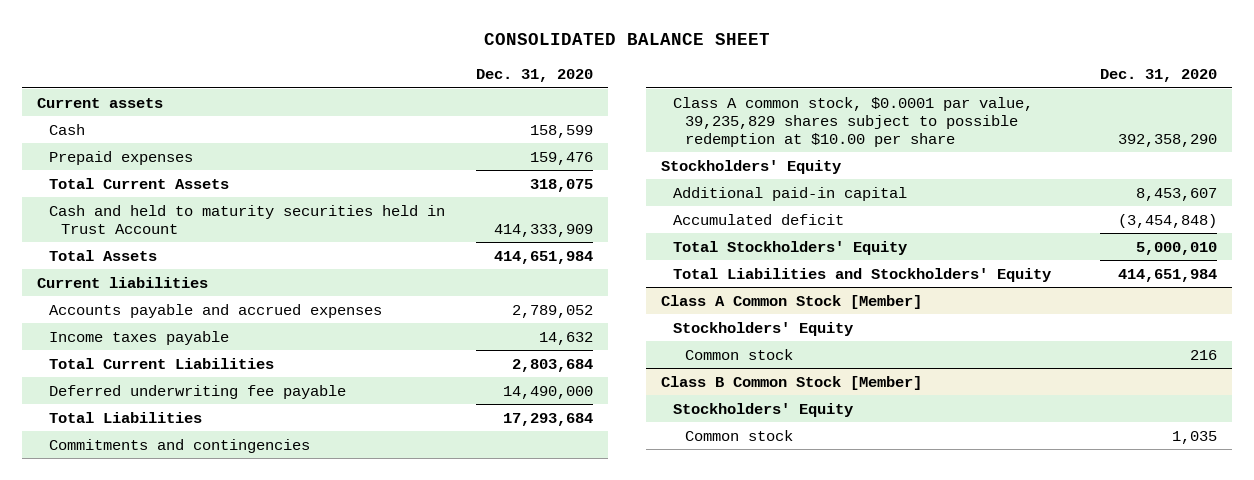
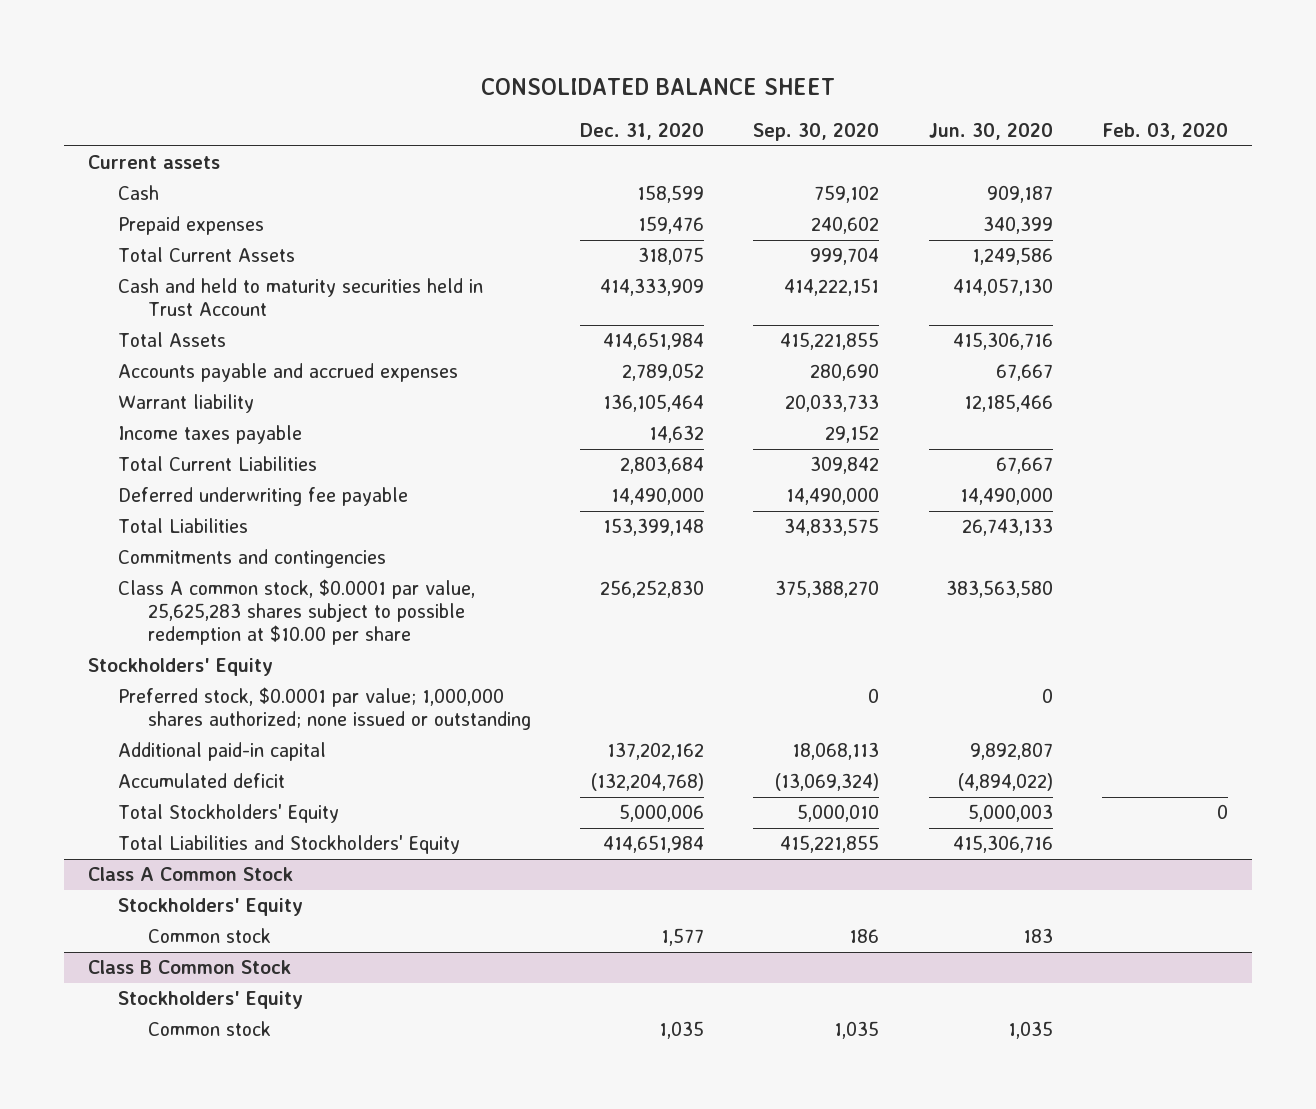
- | Dec. 31, 2020
+ | Dec. 31, 2020 | Sep. 30, 2020 | Jun. 30, 2020 | Feb. 03, 2020
- Current liabilities
+ Warrant liability | 136,105,464 | 20,033,733 | 12,185,466 |
- Total Liabilities | 17,293,684
+ Total Liabilities | 153,399,148 | 34,833,575 | 26,743,133 |
- Class A common stock, $0.0001 par value, 39,235,829 shares subject to possible redemption at $10.00 per share | 392,358,290
+ Class A common stock, $0.0001 par value, 25,625,283 shares subject to possible redemption at $10.00 per share | 256,252,830 | 375,388,270 | 383,563,580 |
- Additional paid-in capital | 8,453,607
- Accumulated deficit | (3,454,848)
- Total Stockholders' Equity | 5,000,010
+ Preferred stock, $0.0001 par value; 1,000,000 shares authorized; none issued or outstanding | | 0 | 0 |
+ Additional paid-in capital | 137,202,162 | 18,068,113 | 9,892,807 |
+ Accumulated deficit | (132,204,768) | (13,069,324) | (4,894,022) |
+ Total Stockholders' Equity | 5,000,006 | 5,000,010 | 5,000,003 | 0
- Class A Common Stock [Member]
+ Class A Common Stock
- Common stock | 216
- Class B Common Stock [Member]
+ Common stock | 1,577 | 186 | 183 |
+ Class B Common Stock

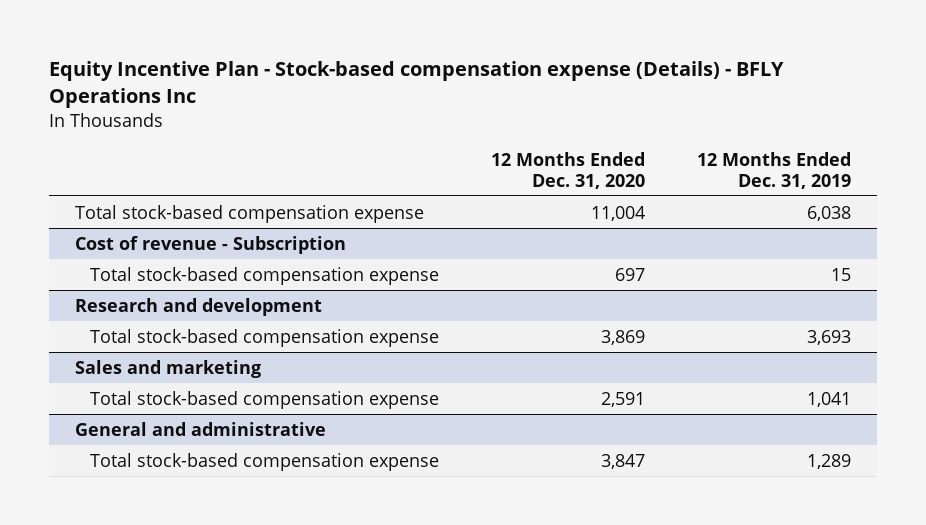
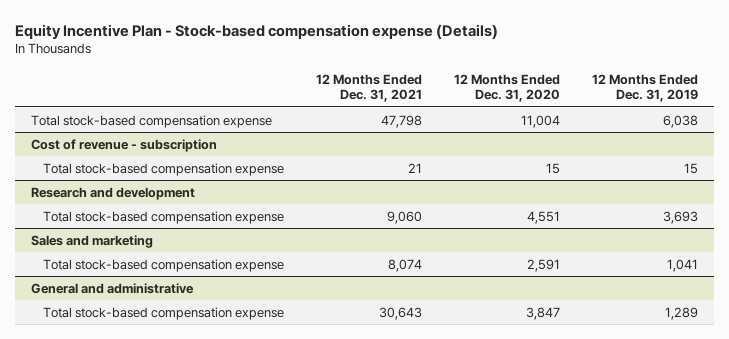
- Equity Incentive Plan - Stock-based compensation expense (Details) - BFLY Operations Inc
+ Equity Incentive Plan - Stock-based compensation expense (Details)
- | 12 Months Ended Dec. 31, 2020 | 12 Months Ended Dec. 31, 2019
+ | 12 Months Ended Dec. 31, 2021 | 12 Months Ended Dec. 31, 2020 | 12 Months Ended Dec. 31, 2019
- Cost of revenue - Subscription
- Total stock-based compensation expense | 697 | 15
+ Cost of revenue - subscription
+ Total stock-based compensation expense | 21 | 15 | 15
@ Research and development
- Total stock-based compensation expense | 3,869 | 3,693
+ Total stock-based compensation expense | 9,060 | 4,551 | 3,693

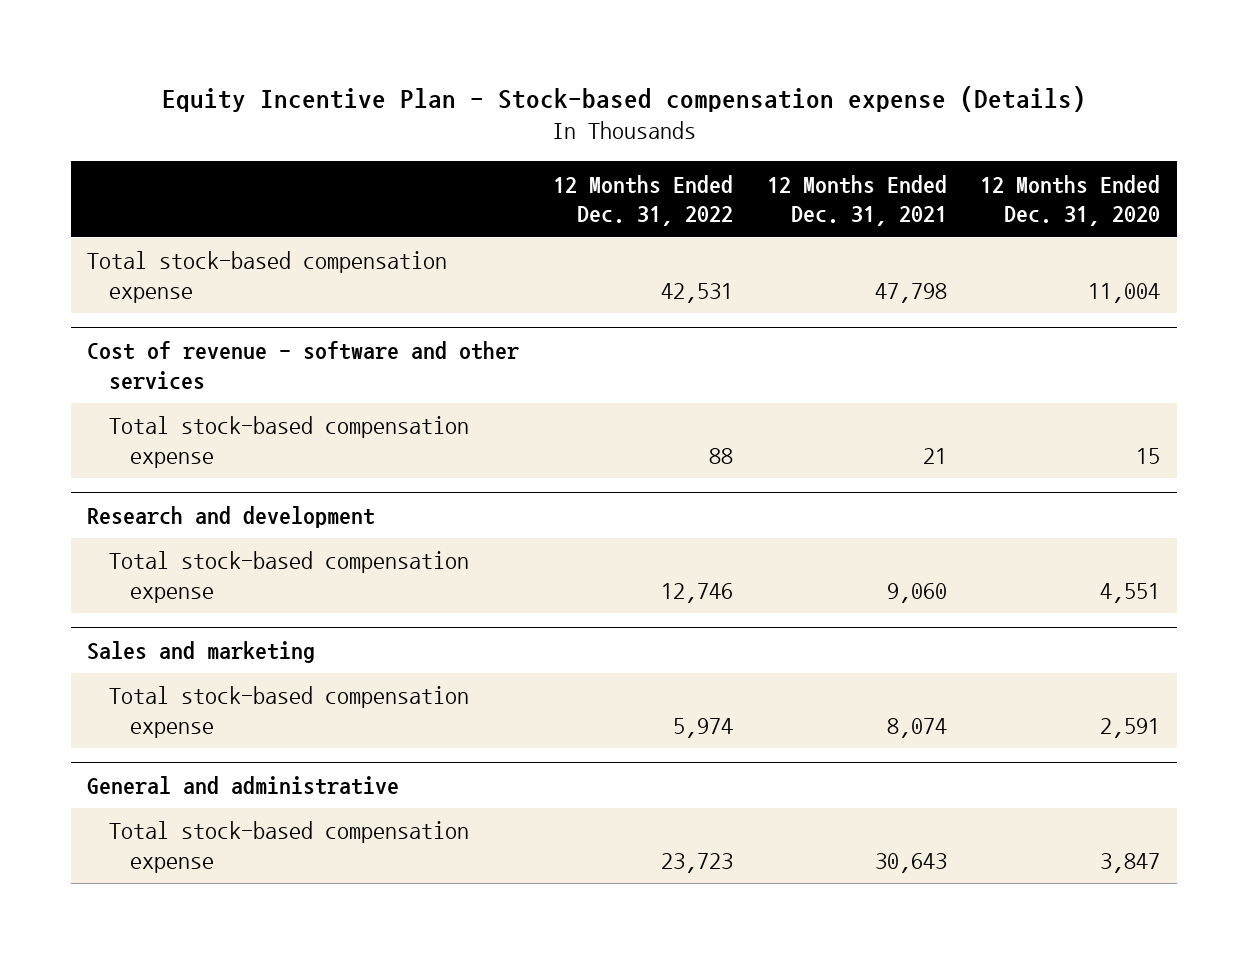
- | 12 Months Ended Dec. 31, 2021 | 12 Months Ended Dec. 31, 2020 | 12 Months Ended Dec. 31, 2019
+ | 12 Months Ended Dec. 31, 2022 | 12 Months Ended Dec. 31, 2021 | 12 Months Ended Dec. 31, 2020
- Cost of revenue - subscription
+ Cost of revenue - software and other services

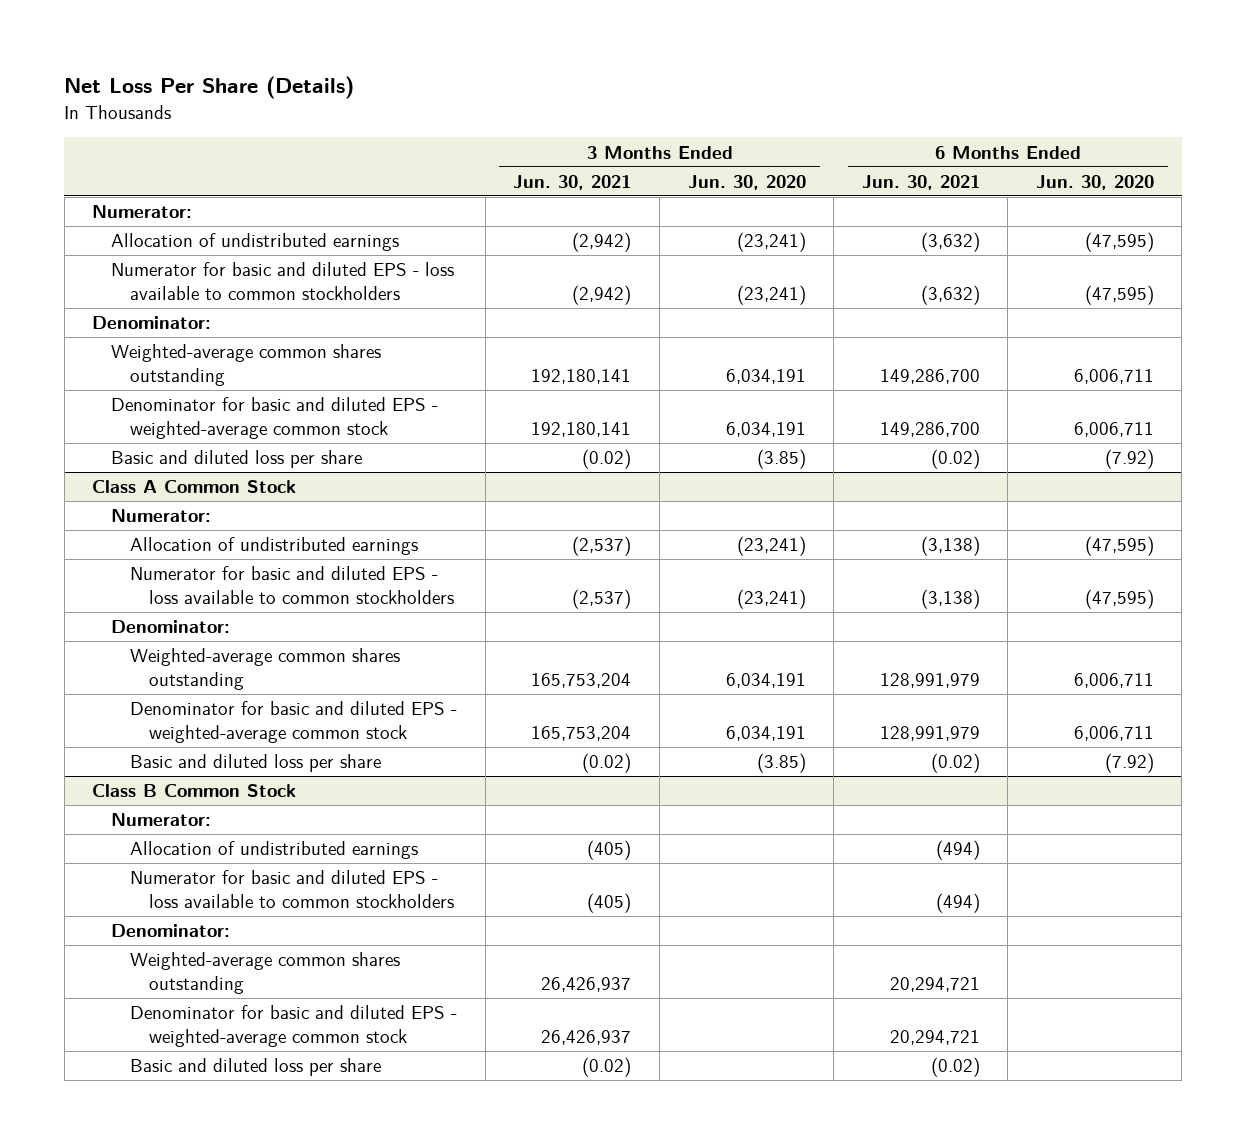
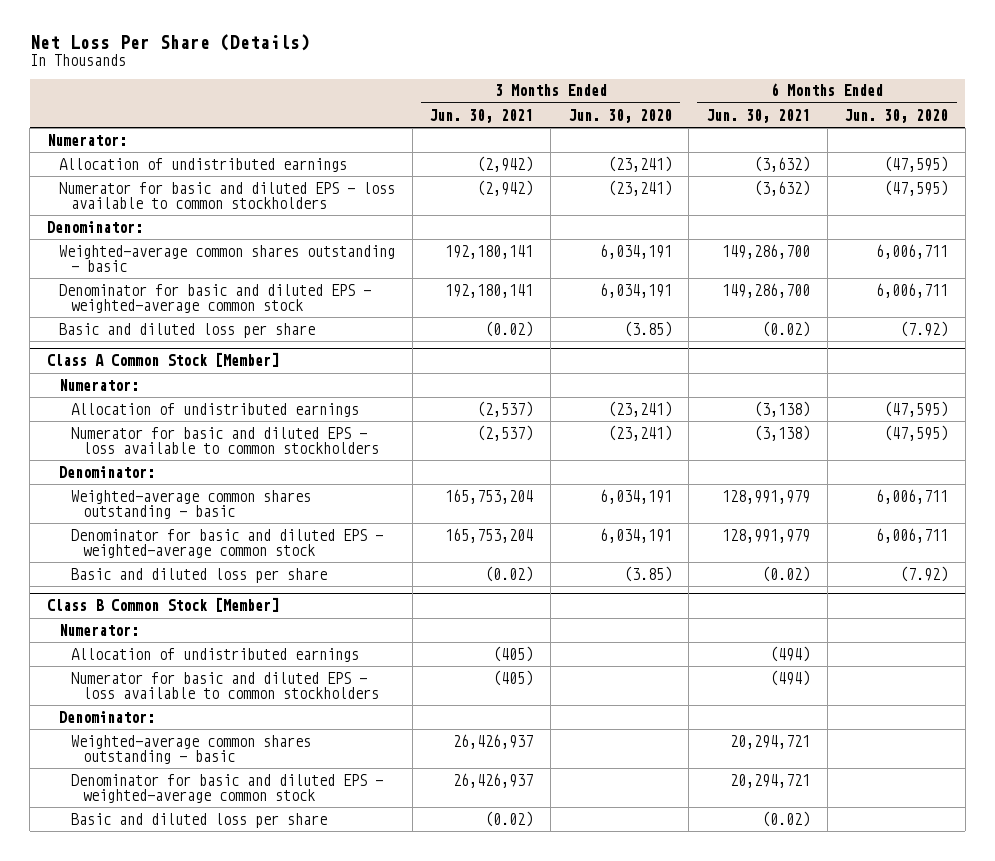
- Weighted-average common shares outstanding | 192,180,141 | 6,034,191 | 149,286,700 | 6,006,711
+ Weighted-average common shares outstanding - basic | 192,180,141 | 6,034,191 | 149,286,700 | 6,006,711
- Class A Common Stock
+ Class A Common Stock [Member]
- Weighted-average common shares outstanding | 165,753,204 | 6,034,191 | 128,991,979 | 6,006,711
+ Weighted-average common shares outstanding - basic | 165,753,204 | 6,034,191 | 128,991,979 | 6,006,711
- Class B Common Stock
+ Class B Common Stock [Member]
- Weighted-average common shares outstanding | 26,426,937 | | 20,294,721 |
+ Weighted-average common shares outstanding - basic | 26,426,937 | | 20,294,721 |

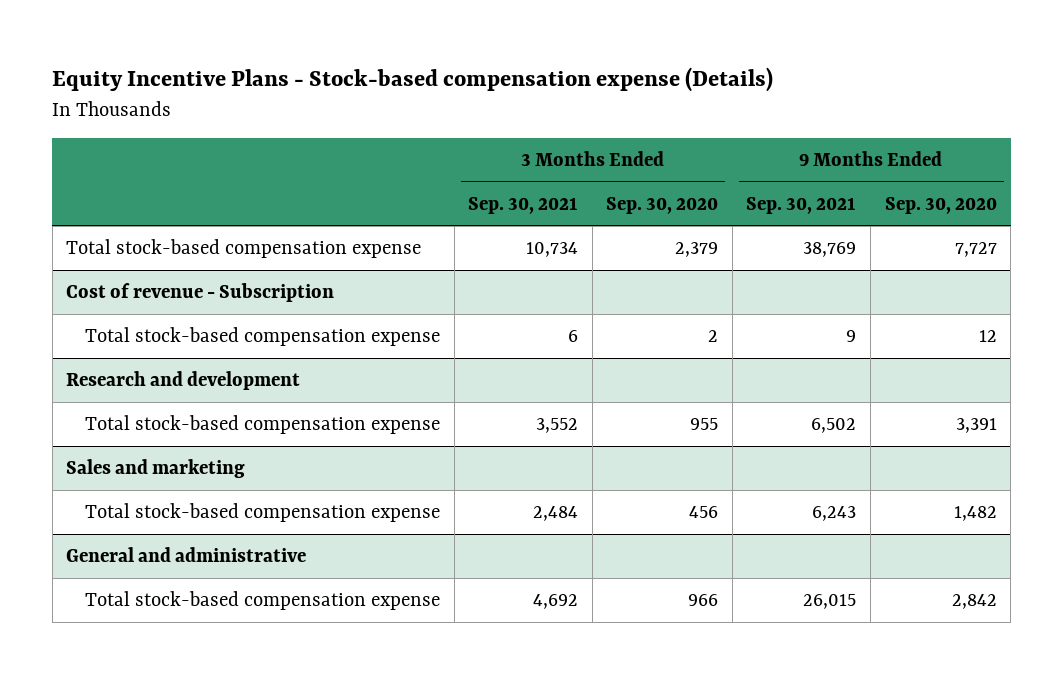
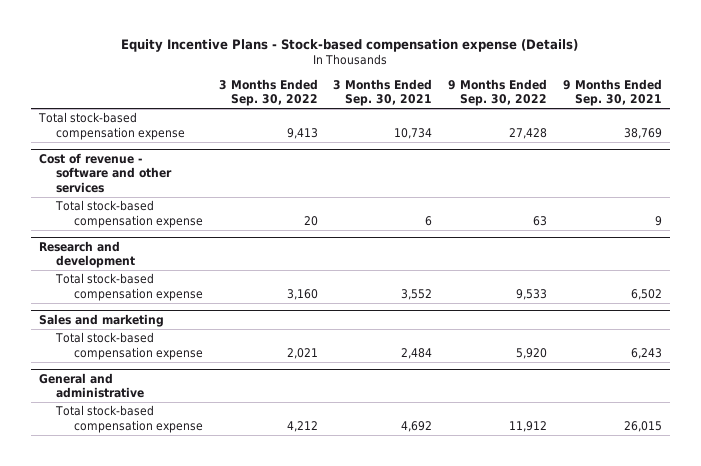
- | 3 Months Ended Sep. 30, 2021 | 3 Months Ended Sep. 30, 2020 | 9 Months Ended Sep. 30, 2021 | 9 Months Ended Sep. 30, 2020
+ | 3 Months Ended Sep. 30, 2022 | 3 Months Ended Sep. 30, 2021 | 9 Months Ended Sep. 30, 2022 | 9 Months Ended Sep. 30, 2021
- Cost of revenue - Subscription
+ Cost of revenue - software and other services

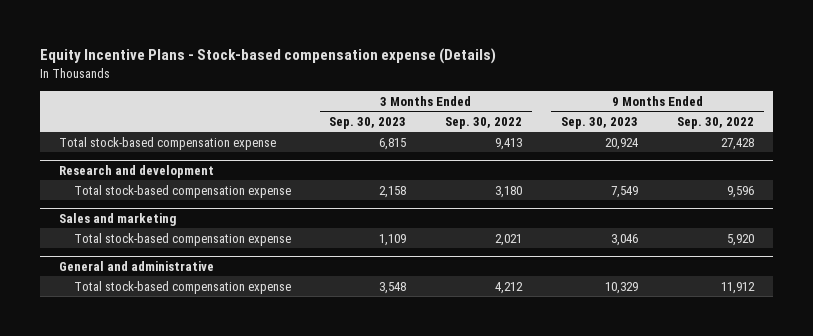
- | 3 Months Ended Sep. 30, 2022 | 3 Months Ended Sep. 30, 2021 | 9 Months Ended Sep. 30, 2022 | 9 Months Ended Sep. 30, 2021
+ | 3 Months Ended Sep. 30, 2023 | 3 Months Ended Sep. 30, 2022 | 9 Months Ended Sep. 30, 2023 | 9 Months Ended Sep. 30, 2022
- Cost of revenue - software and other services
- Total stock-based compensation expense | 20 | 6 | 63 | 9
@ Research and development
- Total stock-based compensation expense | 3,160 | 3,552 | 9,533 | 6,502
+ Total stock-based compensation expense | 2,158 | 3,180 | 7,549 | 9,596

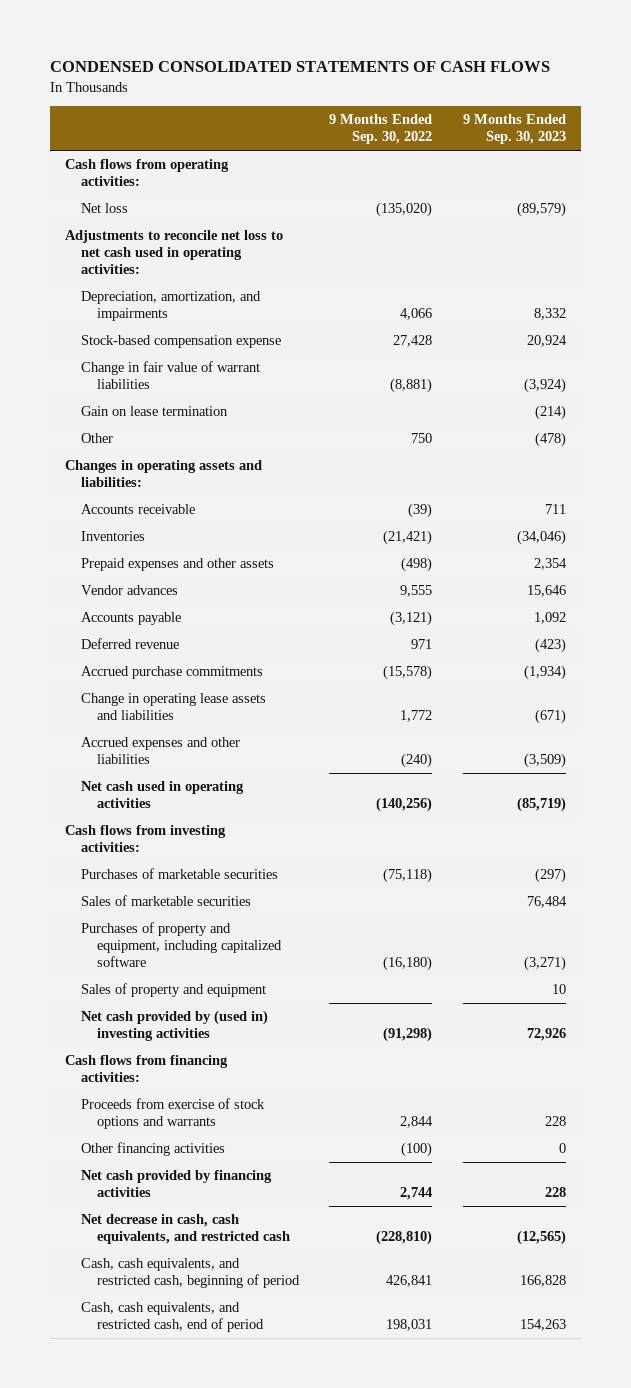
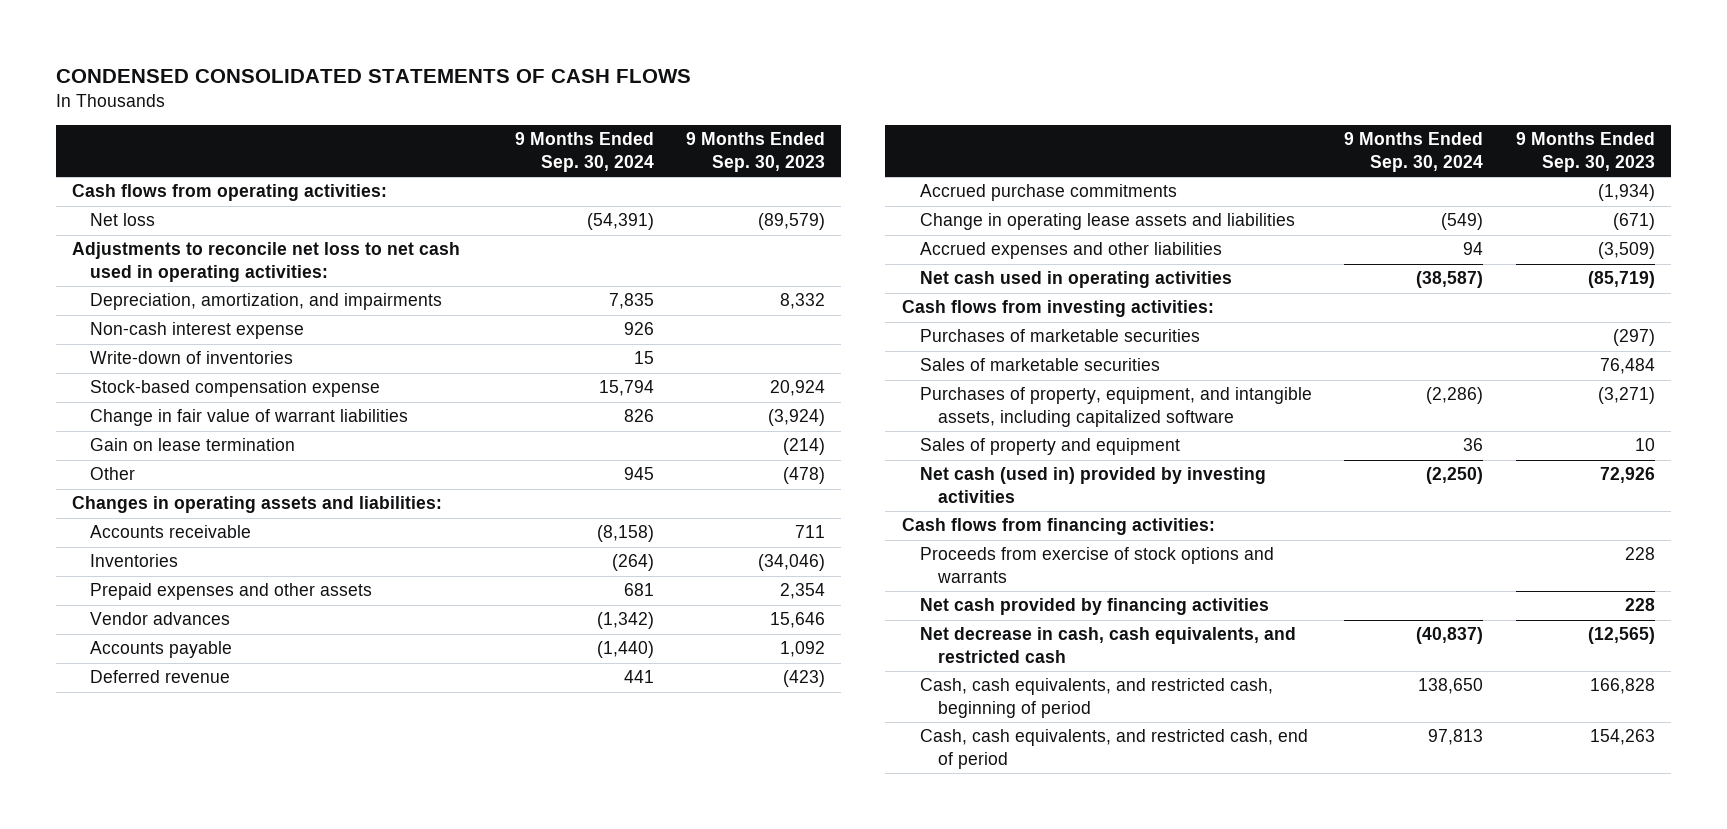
- | 9 Months Ended Sep. 30, 2022 | 9 Months Ended Sep. 30, 2023
+ | 9 Months Ended Sep. 30, 2024 | 9 Months Ended Sep. 30, 2023
+ Non-cash interest expense | 926 |
+ Write-down of inventories | 15 |
- Purchases of property and equipment, including capitalized software | (16,180) | (3,271)
+ Purchases of property, equipment, and intangible assets, including capitalized software | (2,286) | (3,271)
- Net cash provided by (used in) investing activities | (91,298) | 72,926
+ Net cash (used in) provided by investing activities | (2,250) | 72,926
- Other financing activities | (100) | 0

